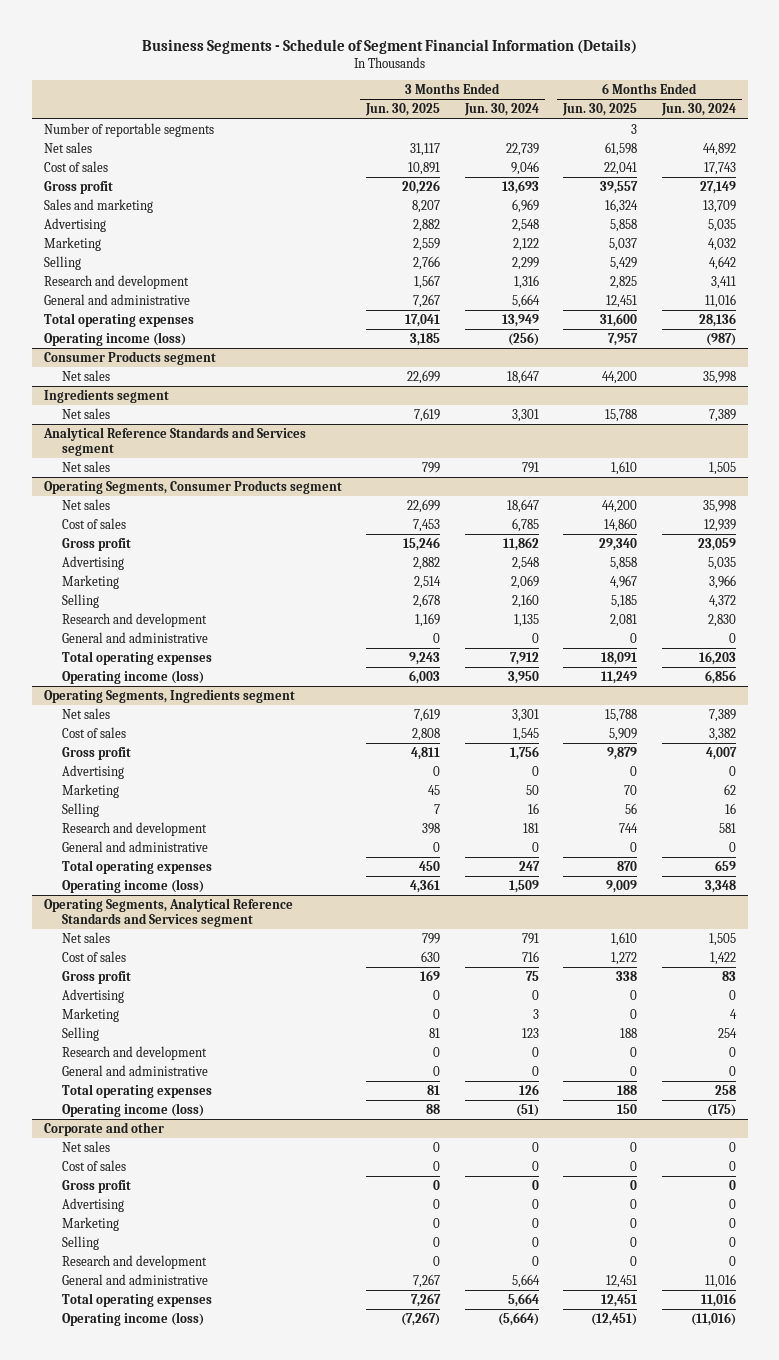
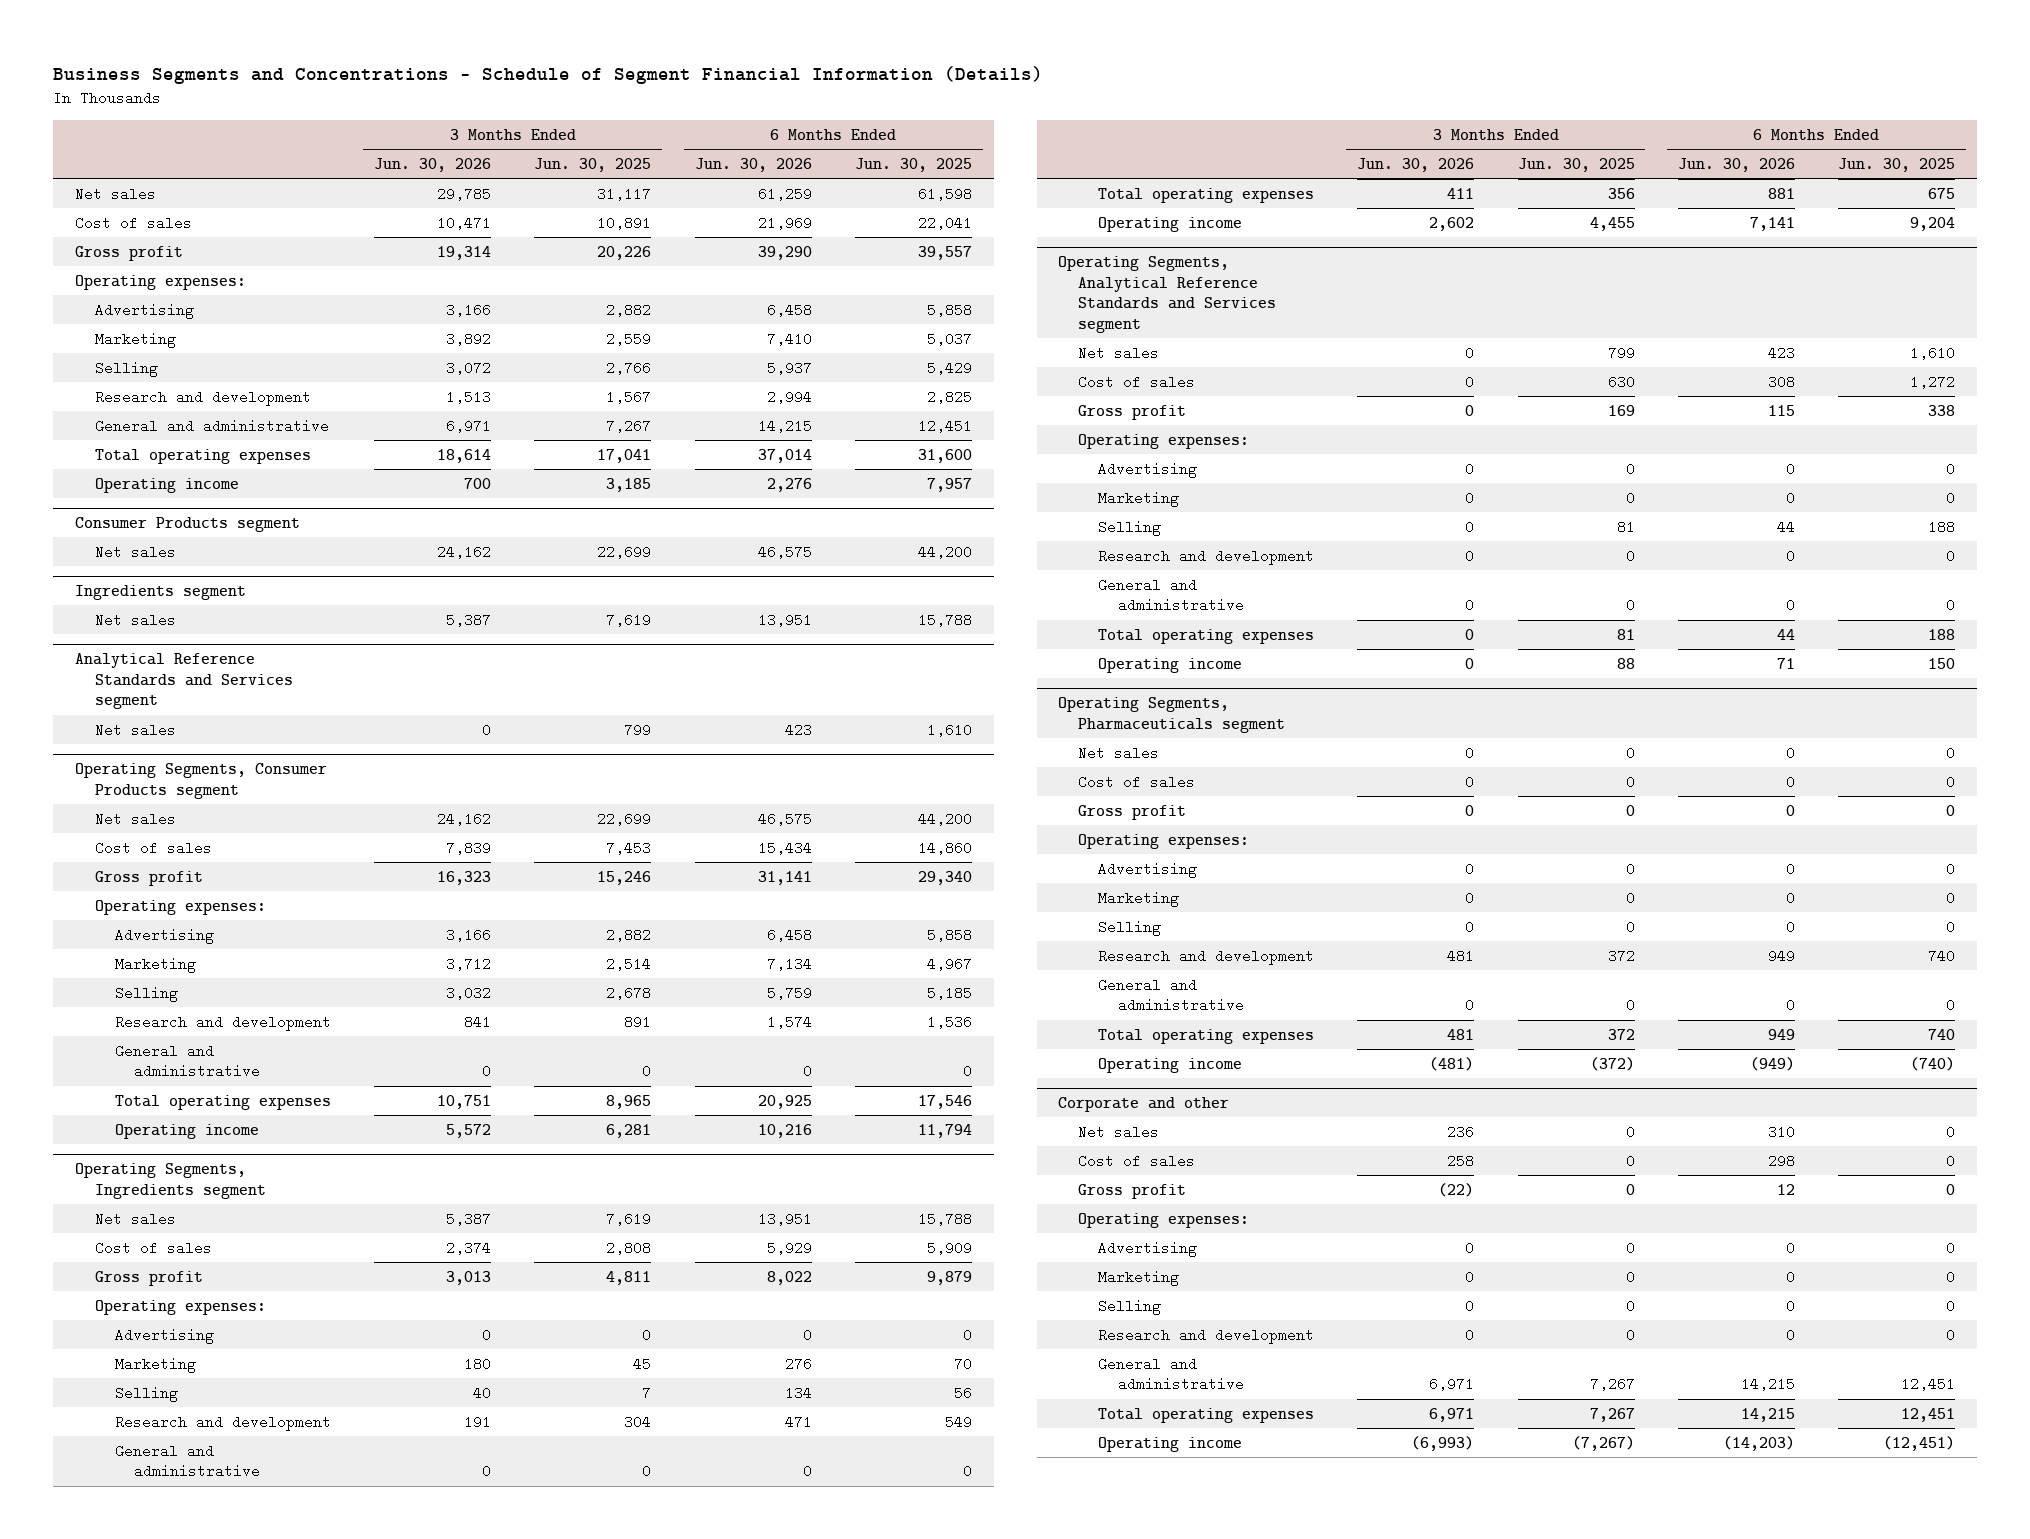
- Business Segments - Schedule of Segment Financial Information (Details)
+ Business Segments and Concentrations - Schedule of Segment Financial Information (Details)
- | 3 Months Ended Jun. 30, 2025 | 3 Months Ended Jun. 30, 2024 | 6 Months Ended Jun. 30, 2025 | 6 Months Ended Jun. 30, 2024
+ | 3 Months Ended Jun. 30, 2026 | 3 Months Ended Jun. 30, 2025 | 6 Months Ended Jun. 30, 2026 | 6 Months Ended Jun. 30, 2025
- Number of reportable segments | | | 3 |
- Sales and marketing | 8,207 | 6,969 | 16,324 | 13,709
+ Operating expenses:
- Operating income (loss) | 3,185 | (256) | 7,957 | (987)
+ Operating income | 700 | 3,185 | 2,276 | 7,957
@ Operating Segments, Consumer Products segment
+ Operating expenses:
- Research and development | 1,169 | 1,135 | 2,081 | 2,830
+ Research and development | 841 | 891 | 1,574 | 1,536
- Total operating expenses | 9,243 | 7,912 | 18,091 | 16,203
- Operating income (loss) | 6,003 | 3,950 | 11,249 | 6,856
+ Total operating expenses | 10,751 | 8,965 | 20,925 | 17,546
+ Operating income | 5,572 | 6,281 | 10,216 | 11,794
@ Operating Segments, Ingredients segment
+ Operating expenses:
- Research and development | 398 | 181 | 744 | 581
+ Research and development | 191 | 304 | 471 | 549
- Total operating expenses | 450 | 247 | 870 | 659
- Operating income (loss) | 4,361 | 1,509 | 9,009 | 3,348
+ Total operating expenses | 411 | 356 | 881 | 675
+ Operating income | 2,602 | 4,455 | 7,141 | 9,204
@ Operating Segments, Analytical Reference Standards and Services segment
+ Operating expenses:
- Operating income (loss) | 88 | (51) | 150 | (175)
+ Operating income | 0 | 88 | 71 | 150
+ Operating Segments, Pharmaceuticals segment
+ Net sales | 0 | 0 | 0 | 0
+ Cost of sales | 0 | 0 | 0 | 0
+ Gross profit | 0 | 0 | 0 | 0
+ Operating expenses:
+ Advertising | 0 | 0 | 0 | 0
+ Marketing | 0 | 0 | 0 | 0
+ Selling | 0 | 0 | 0 | 0
+ Research and development | 481 | 372 | 949 | 740
+ General and administrative | 0 | 0 | 0 | 0
+ Total operating expenses | 481 | 372 | 949 | 740
+ Operating income | (481) | (372) | (949) | (740)
@ Corporate and other
+ Operating expenses:
- Operating income (loss) | (7,267) | (5,664) | (12,451) | (11,016)
+ Operating income | (6,993) | (7,267) | (14,203) | (12,451)

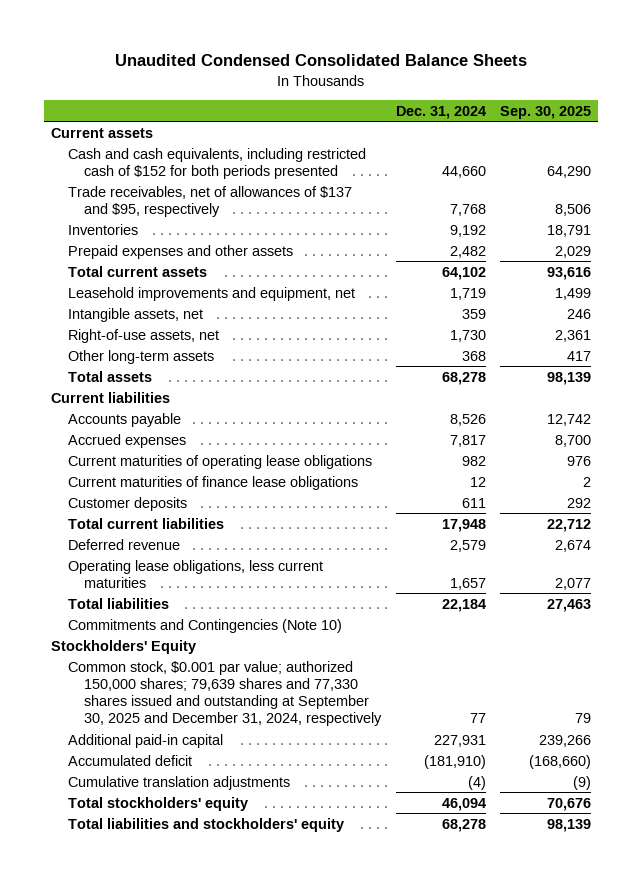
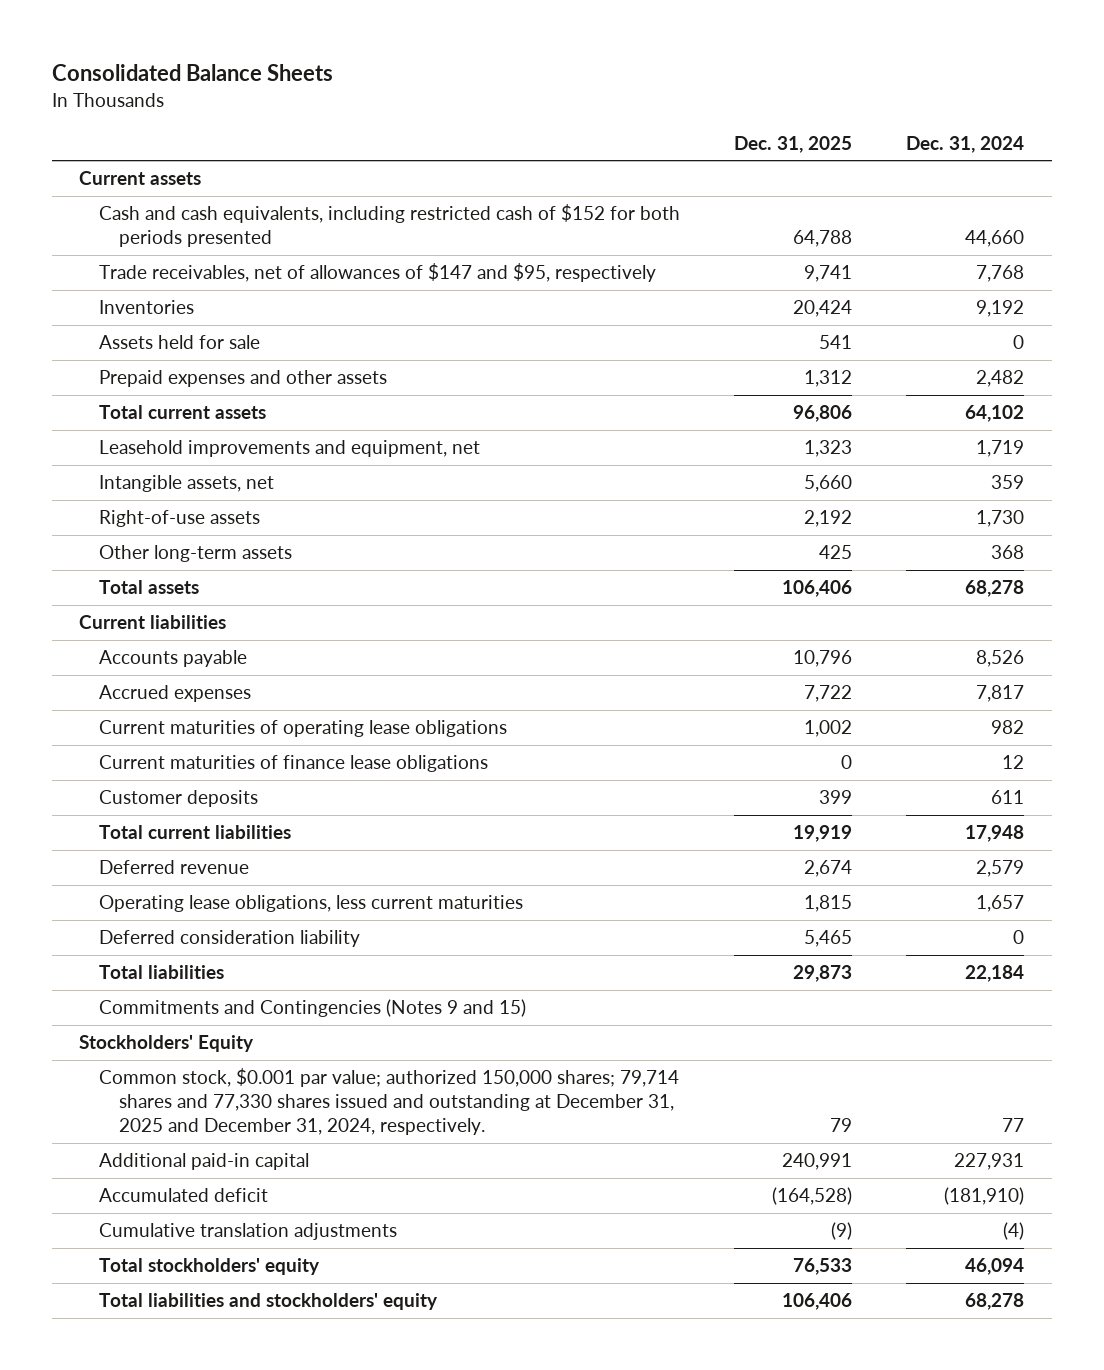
- Unaudited Condensed Consolidated Balance Sheets
+ Consolidated Balance Sheets
- | Dec. 31, 2024 | Sep. 30, 2025
+ | Dec. 31, 2025 | Dec. 31, 2024
- Trade receivables, net of allowances of $137 and $95, respectively | 7,768 | 8,506
+ Trade receivables, net of allowances of $147 and $95, respectively | 9,741 | 7,768
+ Assets held for sale | 541 | 0
- Right-of-use assets, net | 1,730 | 2,361
+ Right-of-use assets | 2,192 | 1,730
+ Deferred consideration liability | 5,465 | 0
- Commitments and Contingencies (Note 10)
+ Commitments and Contingencies (Notes 9 and 15)
- Common stock, $0.001 par value; authorized 150,000 shares; 79,639 shares and 77,330 shares issued and outstanding at September 30, 2025 and December 31, 2024, respectively | 77 | 79
+ Common stock, $0.001 par value; authorized 150,000 shares; 79,714 shares and 77,330 shares issued and outstanding at December 31, 2025 and December 31, 2024, respectively. | 79 | 77

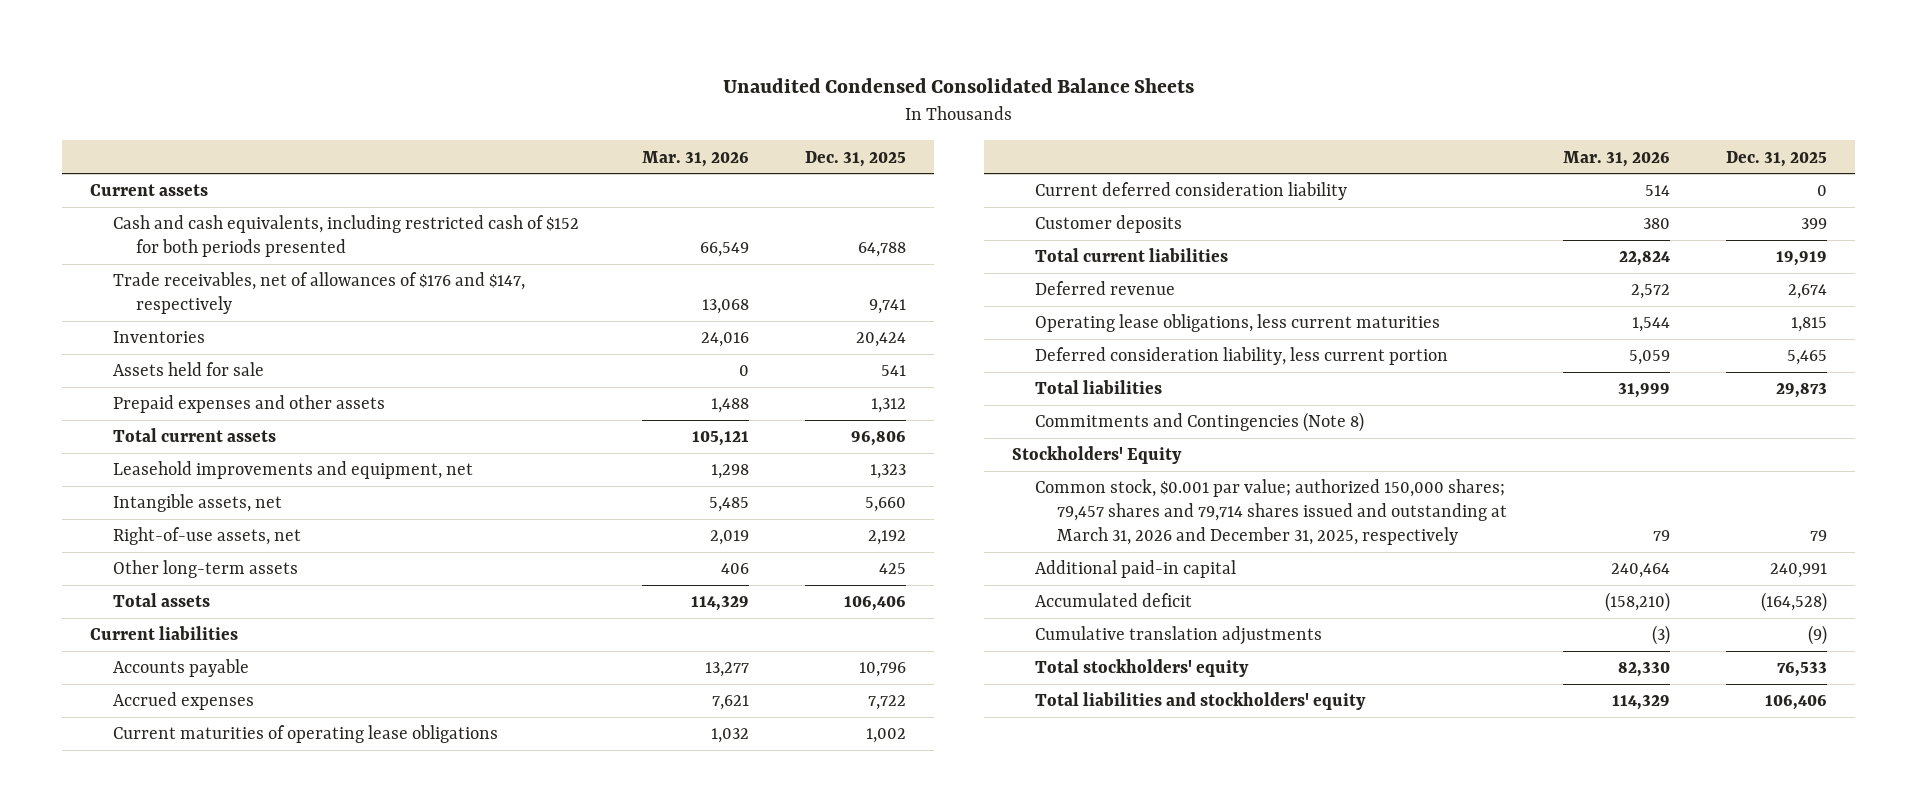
- Consolidated Balance Sheets
+ Unaudited Condensed Consolidated Balance Sheets
- | Dec. 31, 2025 | Dec. 31, 2024
+ | Mar. 31, 2026 | Dec. 31, 2025
- Trade receivables, net of allowances of $147 and $95, respectively | 9,741 | 7,768
+ Trade receivables, net of allowances of $176 and $147, respectively | 13,068 | 9,741
- Right-of-use assets | 2,192 | 1,730
+ Right-of-use assets, net | 2,019 | 2,192
- Current maturities of finance lease obligations | 0 | 12
+ Current deferred consideration liability | 514 | 0
- Deferred consideration liability | 5,465 | 0
+ Deferred consideration liability, less current portion | 5,059 | 5,465
- Commitments and Contingencies (Notes 9 and 15)
+ Commitments and Contingencies (Note 8)
- Common stock, $0.001 par value; authorized 150,000 shares; 79,714 shares and 77,330 shares issued and outstanding at December 31, 2025 and December 31, 2024, respectively. | 79 | 77
+ Common stock, $0.001 par value; authorized 150,000 shares; 79,457 shares and 79,714 shares issued and outstanding at March 31, 2026 and December 31, 2025, respectively | 79 | 79

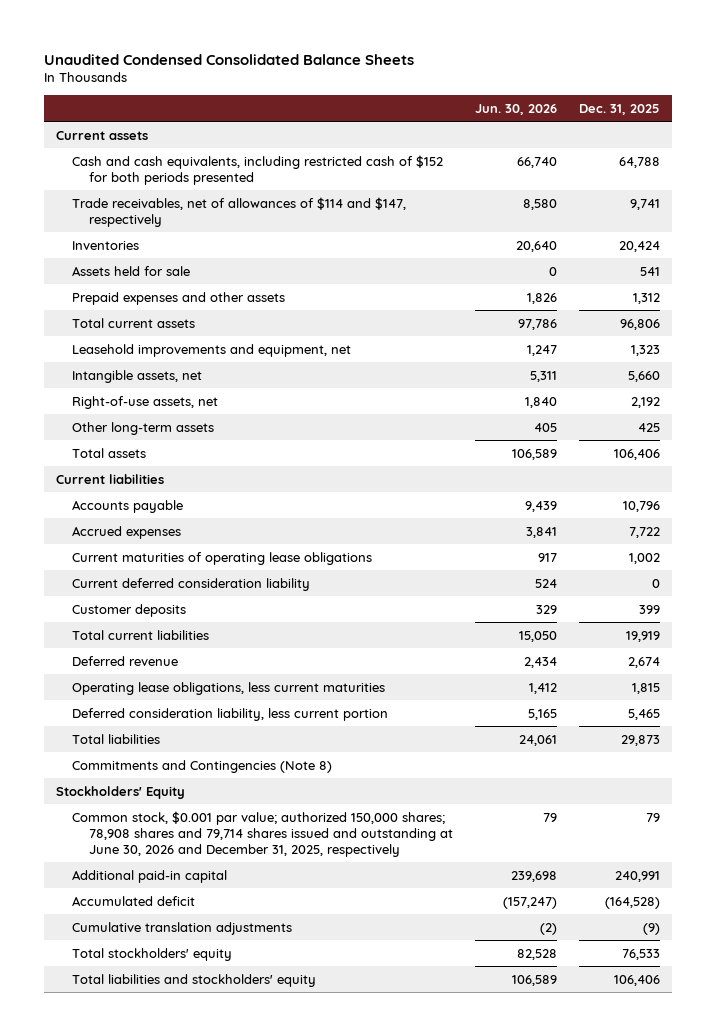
- | Mar. 31, 2026 | Dec. 31, 2025
+ | Jun. 30, 2026 | Dec. 31, 2025
- Trade receivables, net of allowances of $176 and $147, respectively | 13,068 | 9,741
+ Trade receivables, net of allowances of $114 and $147, respectively | 8,580 | 9,741
- Common stock, $0.001 par value; authorized 150,000 shares; 79,457 shares and 79,714 shares issued and outstanding at March 31, 2026 and December 31, 2025, respectively | 79 | 79
+ Common stock, $0.001 par value; authorized 150,000 shares; 78,908 shares and 79,714 shares issued and outstanding at June 30, 2026 and December 31, 2025, respectively | 79 | 79

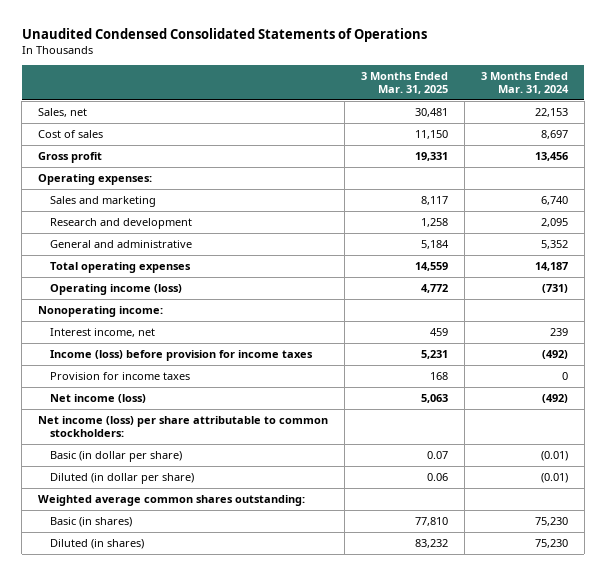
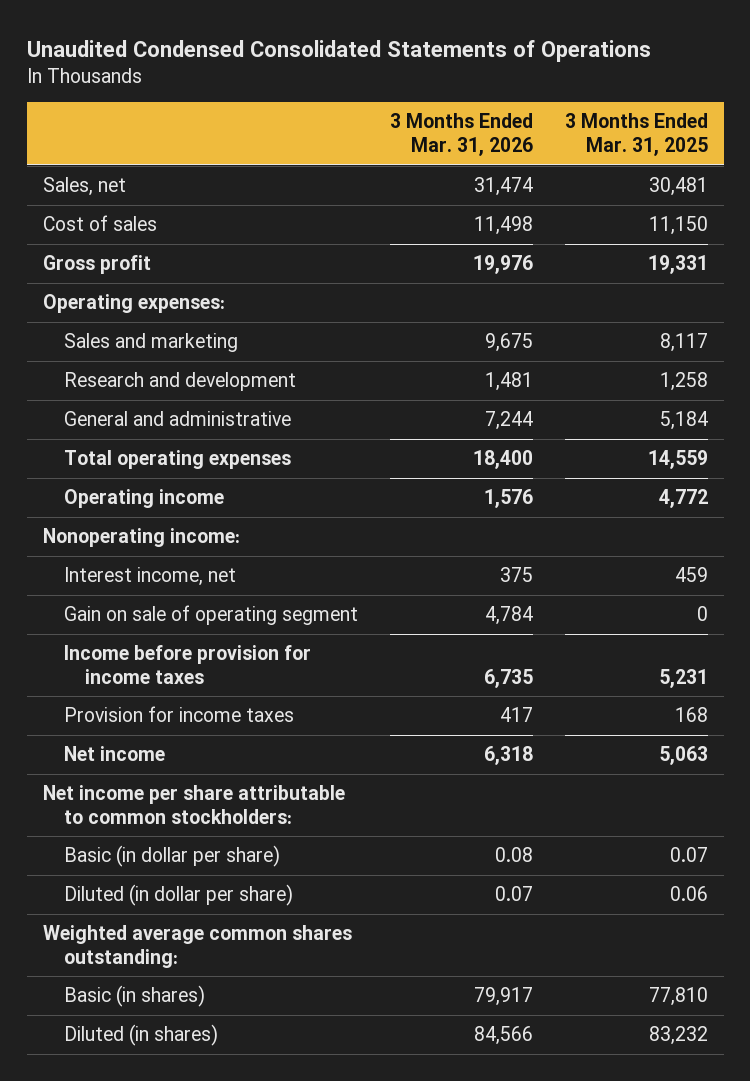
- | 3 Months Ended Mar. 31, 2025 | 3 Months Ended Mar. 31, 2024
+ | 3 Months Ended Mar. 31, 2026 | 3 Months Ended Mar. 31, 2025
- Operating income (loss) | 4,772 | (731)
+ Operating income | 1,576 | 4,772
- Income (loss) before provision for income taxes | 5,231 | (492)
+ Gain on sale of operating segment | 4,784 | 0
+ Income before provision for income taxes | 6,735 | 5,231
- Net income (loss) | 5,063 | (492)
- Net income (loss) per share attributable to common stockholders:
+ Net income | 6,318 | 5,063
+ Net income per share attributable to common stockholders:

